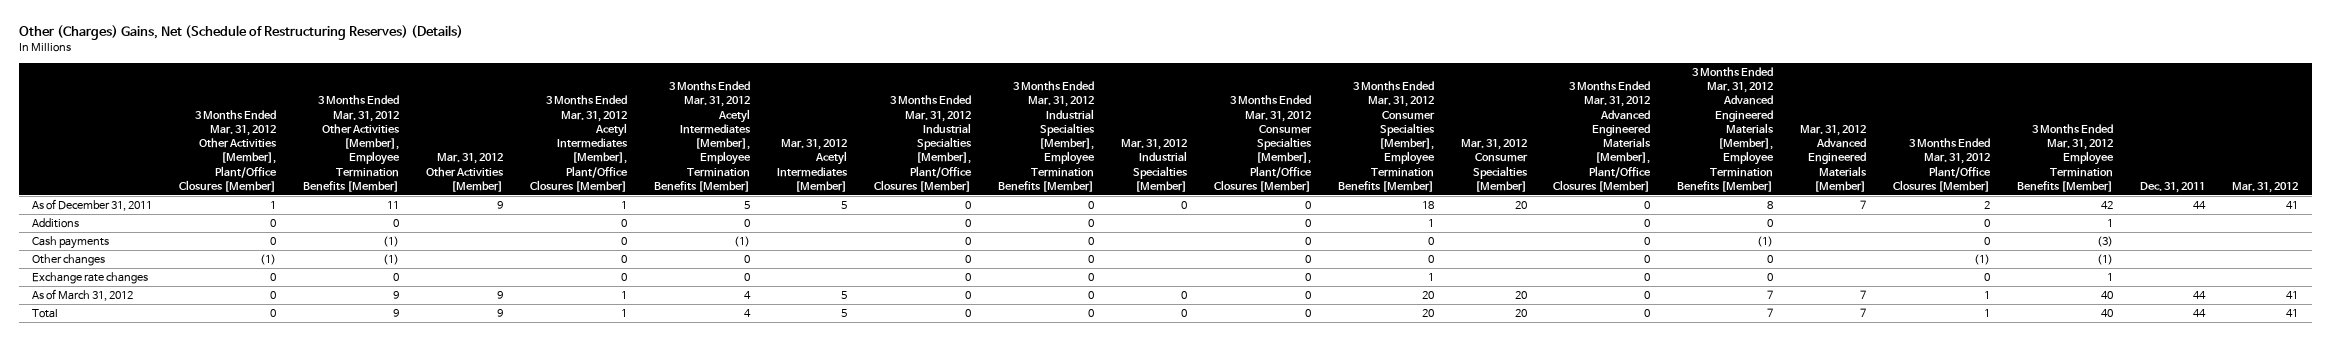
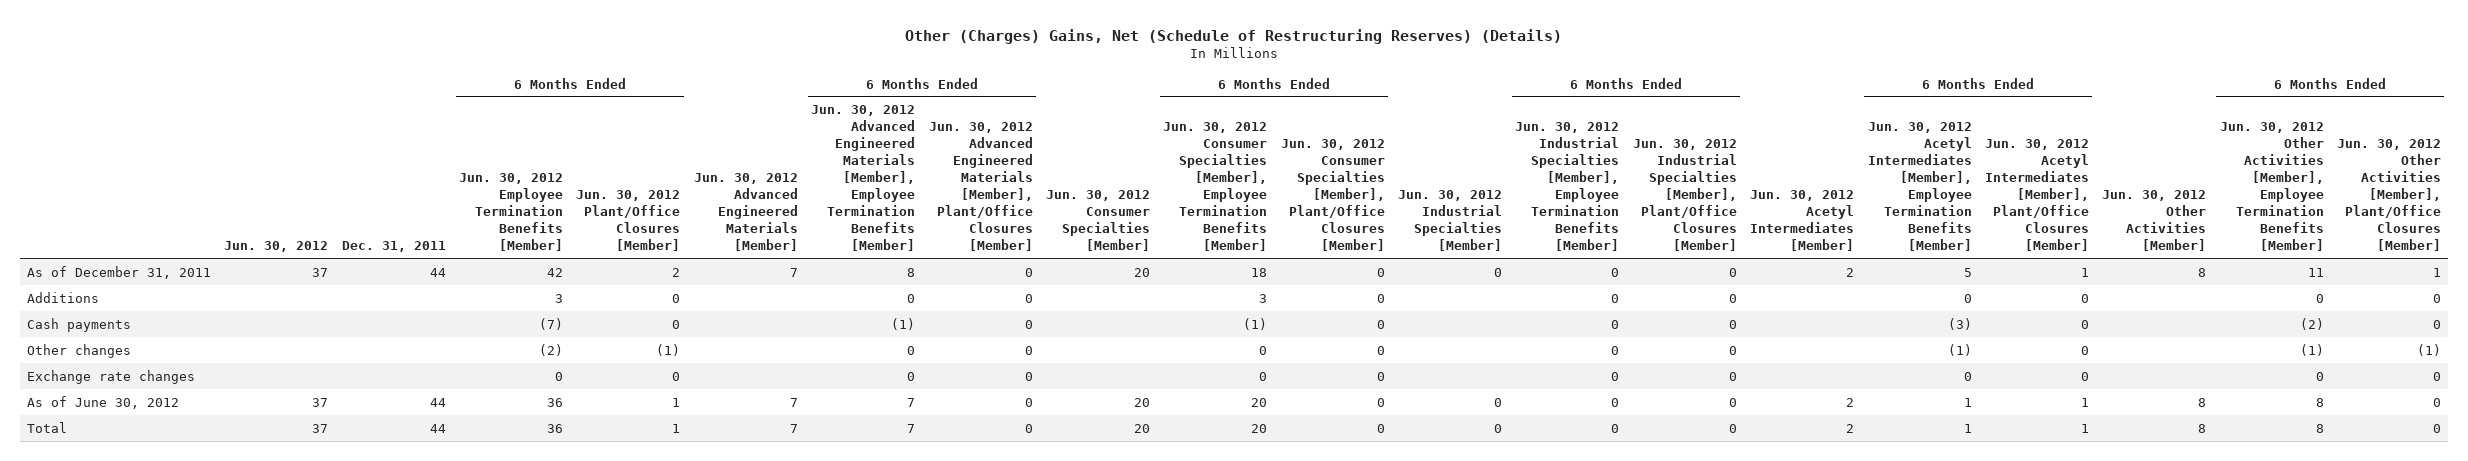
- | 3 Months Ended Mar. 31, 2012 Other Activities [Member], Plant/Office Closures [Member] | 3 Months Ended Mar. 31, 2012 Other Activities [Member], Employee Termination Benefits [Member] | Mar. 31, 2012 Other Activities [Member] | 3 Months Ended Mar. 31, 2012 Acetyl Intermediates [Member], Plant/Office Closures [Member] | 3 Months Ended Mar. 31, 2012 Acetyl Intermediates [Member], Employee Termination Benefits [Member] | Mar. 31, 2012 Acetyl Intermediates [Member] | 3 Months Ended Mar. 31, 2012 Industrial Specialties [Member], Plant/Office Closures [Member] | 3 Months Ended Mar. 31, 2012 Industrial Specialties [Member], Employee Termination Benefits [Member] | Mar. 31, 2012 Industrial Specialties [Member] | 3 Months Ended Mar. 31, 2012 Consumer Specialties [Member], Plant/Office Closures [Member] | 3 Months Ended Mar. 31, 2012 Consumer Specialties [Member], Employee Termination Benefits [Member] | Mar. 31, 2012 Consumer Specialties [Member] | 3 Months Ended Mar. 31, 2012 Advanced Engineered Materials [Member], Plant/Office Closures [Member] | 3 Months Ended Mar. 31, 2012 Advanced Engineered Materials [Member], Employee Termination Benefits [Member] | Mar. 31, 2012 Advanced Engineered Materials [Member] | 3 Months Ended Mar. 31, 2012 Plant/Office Closures [Member] | 3 Months Ended Mar. 31, 2012 Employee Termination Benefits [Member] | Dec. 31, 2011 | Mar. 31, 2012
+ | Jun. 30, 2012 | Dec. 31, 2011 | 6 Months Ended Jun. 30, 2012 Employee Termination Benefits [Member] | 6 Months Ended Jun. 30, 2012 Plant/Office Closures [Member] | Jun. 30, 2012 Advanced Engineered Materials [Member] | 6 Months Ended Jun. 30, 2012 Advanced Engineered Materials [Member], Employee Termination Benefits [Member] | 6 Months Ended Jun. 30, 2012 Advanced Engineered Materials [Member], Plant/Office Closures [Member] | Jun. 30, 2012 Consumer Specialties [Member] | 6 Months Ended Jun. 30, 2012 Consumer Specialties [Member], Employee Termination Benefits [Member] | 6 Months Ended Jun. 30, 2012 Consumer Specialties [Member], Plant/Office Closures [Member] | Jun. 30, 2012 Industrial Specialties [Member] | 6 Months Ended Jun. 30, 2012 Industrial Specialties [Member], Employee Termination Benefits [Member] | 6 Months Ended Jun. 30, 2012 Industrial Specialties [Member], Plant/Office Closures [Member] | Jun. 30, 2012 Acetyl Intermediates [Member] | 6 Months Ended Jun. 30, 2012 Acetyl Intermediates [Member], Employee Termination Benefits [Member] | 6 Months Ended Jun. 30, 2012 Acetyl Intermediates [Member], Plant/Office Closures [Member] | Jun. 30, 2012 Other Activities [Member] | 6 Months Ended Jun. 30, 2012 Other Activities [Member], Employee Termination Benefits [Member] | 6 Months Ended Jun. 30, 2012 Other Activities [Member], Plant/Office Closures [Member]
- As of March 31, 2012 | 0 | 9 | 9 | 1 | 4 | 5 | 0 | 0 | 0 | 0 | 20 | 20 | 0 | 7 | 7 | 1 | 40 | 44 | 41
+ As of June 30, 2012 | 37 | 44 | 36 | 1 | 7 | 7 | 0 | 20 | 20 | 0 | 0 | 0 | 0 | 2 | 1 | 1 | 8 | 8 | 0

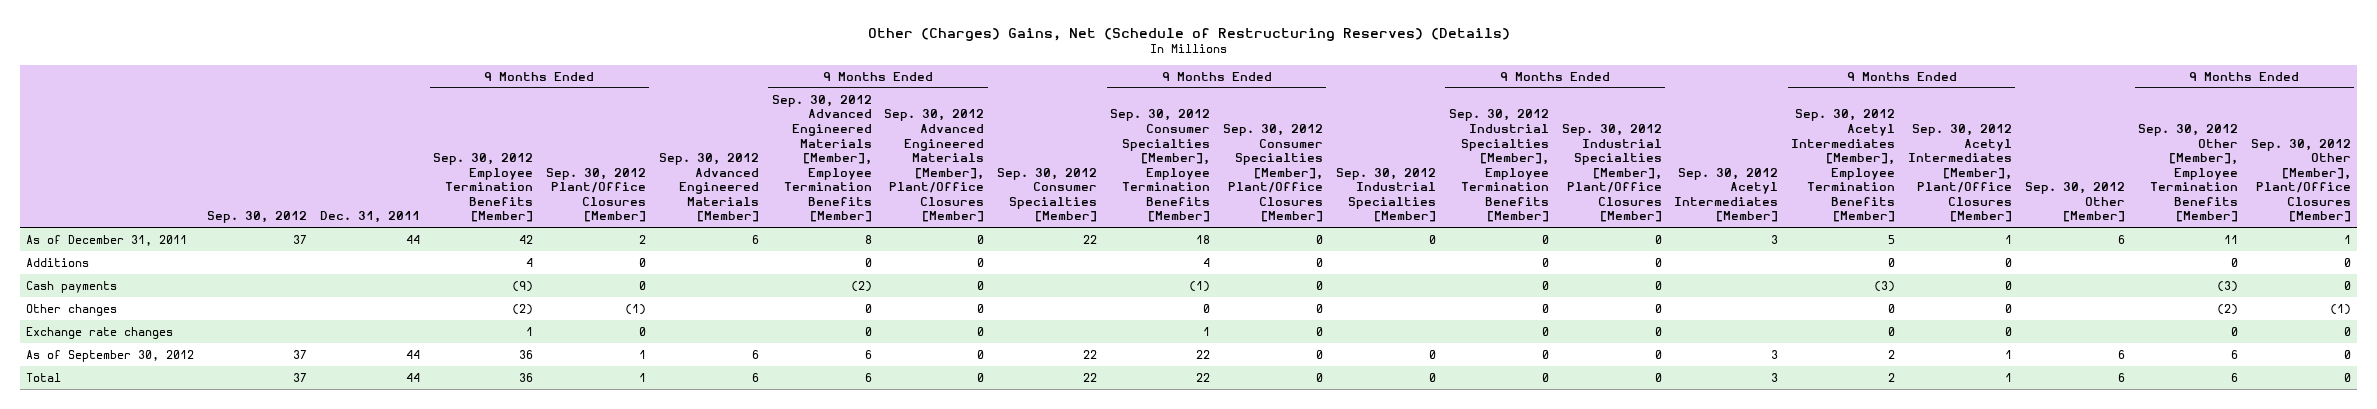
- | Jun. 30, 2012 | Dec. 31, 2011 | 6 Months Ended Jun. 30, 2012 Employee Termination Benefits [Member] | 6 Months Ended Jun. 30, 2012 Plant/Office Closures [Member] | Jun. 30, 2012 Advanced Engineered Materials [Member] | 6 Months Ended Jun. 30, 2012 Advanced Engineered Materials [Member], Employee Termination Benefits [Member] | 6 Months Ended Jun. 30, 2012 Advanced Engineered Materials [Member], Plant/Office Closures [Member] | Jun. 30, 2012 Consumer Specialties [Member] | 6 Months Ended Jun. 30, 2012 Consumer Specialties [Member], Employee Termination Benefits [Member] | 6 Months Ended Jun. 30, 2012 Consumer Specialties [Member], Plant/Office Closures [Member] | Jun. 30, 2012 Industrial Specialties [Member] | 6 Months Ended Jun. 30, 2012 Industrial Specialties [Member], Employee Termination Benefits [Member] | 6 Months Ended Jun. 30, 2012 Industrial Specialties [Member], Plant/Office Closures [Member] | Jun. 30, 2012 Acetyl Intermediates [Member] | 6 Months Ended Jun. 30, 2012 Acetyl Intermediates [Member], Employee Termination Benefits [Member] | 6 Months Ended Jun. 30, 2012 Acetyl Intermediates [Member], Plant/Office Closures [Member] | Jun. 30, 2012 Other Activities [Member] | 6 Months Ended Jun. 30, 2012 Other Activities [Member], Employee Termination Benefits [Member] | 6 Months Ended Jun. 30, 2012 Other Activities [Member], Plant/Office Closures [Member]
+ | Sep. 30, 2012 | Dec. 31, 2011 | 9 Months Ended Sep. 30, 2012 Employee Termination Benefits [Member] | 9 Months Ended Sep. 30, 2012 Plant/Office Closures [Member] | Sep. 30, 2012 Advanced Engineered Materials [Member] | 9 Months Ended Sep. 30, 2012 Advanced Engineered Materials [Member], Employee Termination Benefits [Member] | 9 Months Ended Sep. 30, 2012 Advanced Engineered Materials [Member], Plant/Office Closures [Member] | Sep. 30, 2012 Consumer Specialties [Member] | 9 Months Ended Sep. 30, 2012 Consumer Specialties [Member], Employee Termination Benefits [Member] | 9 Months Ended Sep. 30, 2012 Consumer Specialties [Member], Plant/Office Closures [Member] | Sep. 30, 2012 Industrial Specialties [Member] | 9 Months Ended Sep. 30, 2012 Industrial Specialties [Member], Employee Termination Benefits [Member] | 9 Months Ended Sep. 30, 2012 Industrial Specialties [Member], Plant/Office Closures [Member] | Sep. 30, 2012 Acetyl Intermediates [Member] | 9 Months Ended Sep. 30, 2012 Acetyl Intermediates [Member], Employee Termination Benefits [Member] | 9 Months Ended Sep. 30, 2012 Acetyl Intermediates [Member], Plant/Office Closures [Member] | Sep. 30, 2012 Other [Member] | 9 Months Ended Sep. 30, 2012 Other [Member], Employee Termination Benefits [Member] | 9 Months Ended Sep. 30, 2012 Other [Member], Plant/Office Closures [Member]
- As of June 30, 2012 | 37 | 44 | 36 | 1 | 7 | 7 | 0 | 20 | 20 | 0 | 0 | 0 | 0 | 2 | 1 | 1 | 8 | 8 | 0
+ As of September 30, 2012 | 37 | 44 | 36 | 1 | 6 | 6 | 0 | 22 | 22 | 0 | 0 | 0 | 0 | 3 | 2 | 1 | 6 | 6 | 0

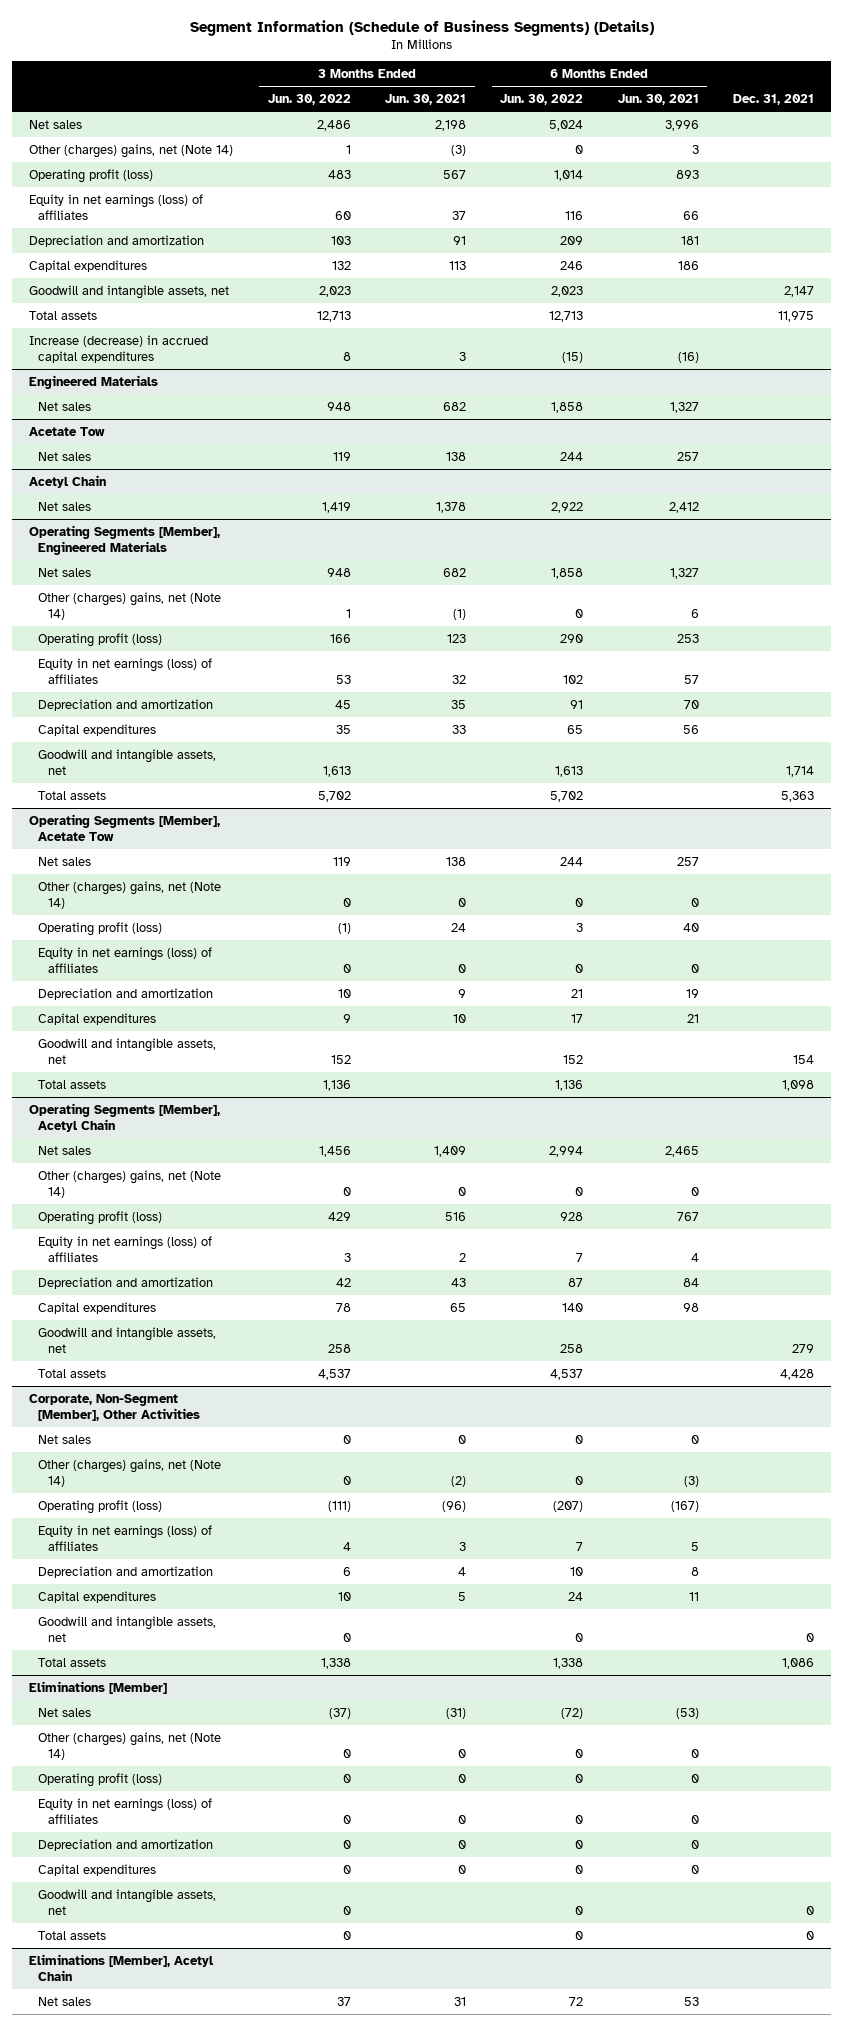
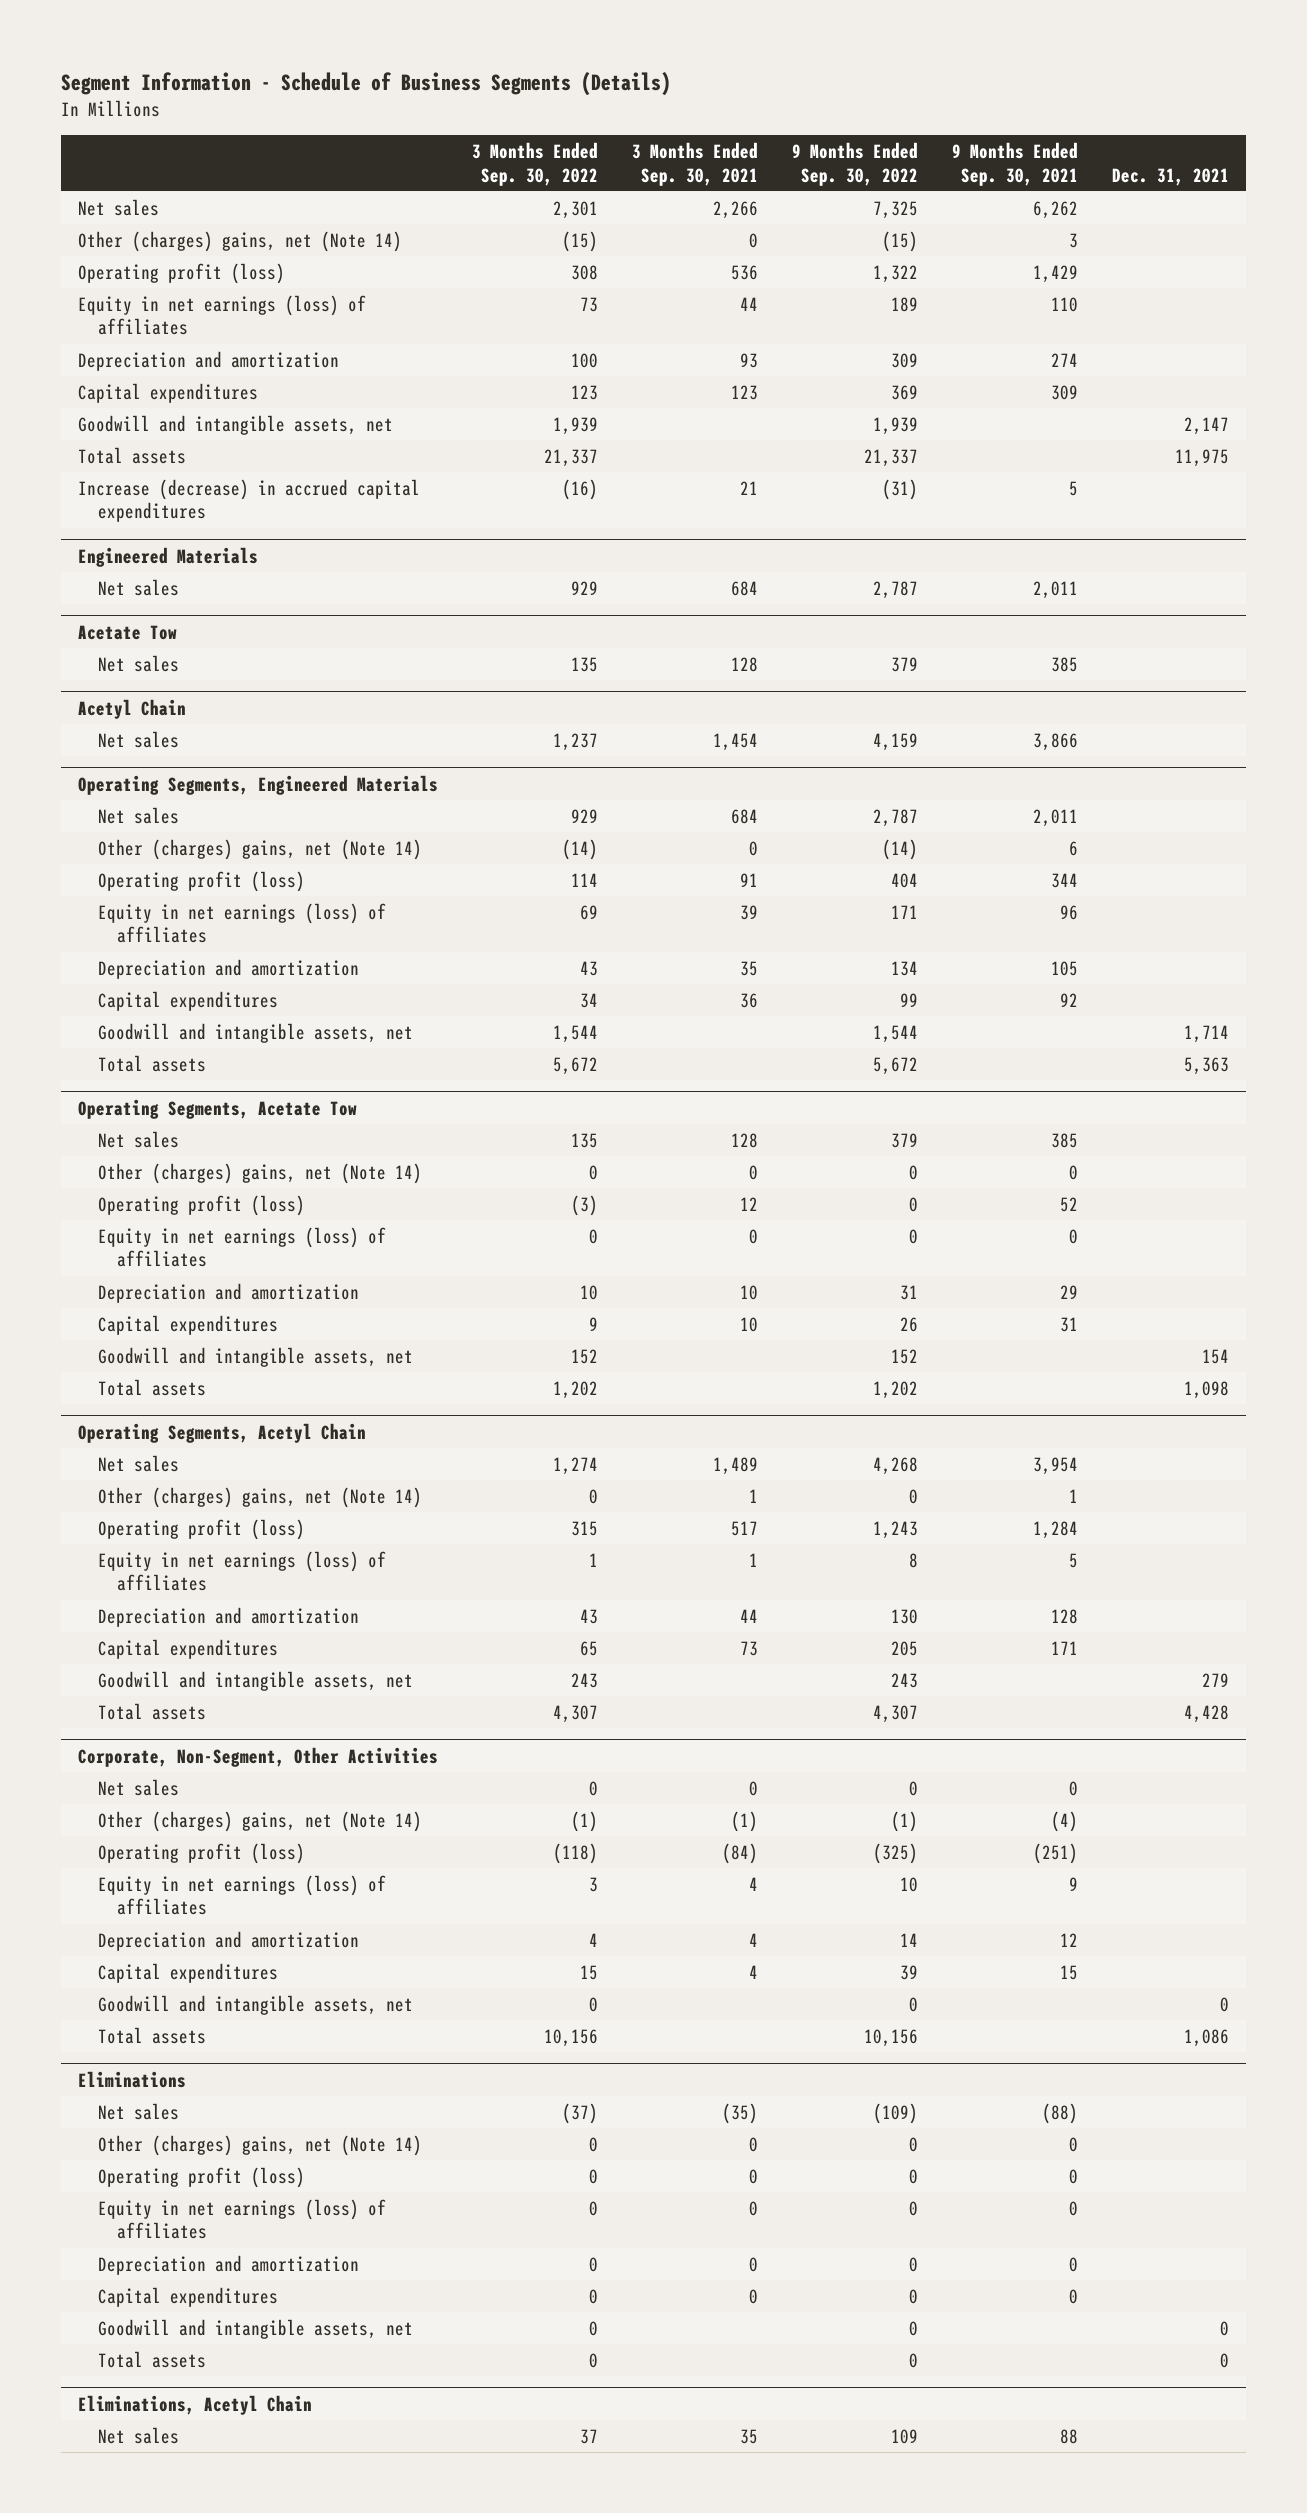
- Segment Information (Schedule of Business Segments) (Details)
+ Segment Information - Schedule of Business Segments (Details)
- | 3 Months Ended Jun. 30, 2022 | 3 Months Ended Jun. 30, 2021 | 6 Months Ended Jun. 30, 2022 | 6 Months Ended Jun. 30, 2021 | Dec. 31, 2021
+ | 3 Months Ended Sep. 30, 2022 | 3 Months Ended Sep. 30, 2021 | 9 Months Ended Sep. 30, 2022 | 9 Months Ended Sep. 30, 2021 | Dec. 31, 2021
- Operating Segments [Member], Engineered Materials
+ Operating Segments, Engineered Materials
- Operating Segments [Member], Acetate Tow
+ Operating Segments, Acetate Tow
- Operating Segments [Member], Acetyl Chain
+ Operating Segments, Acetyl Chain
- Corporate, Non-Segment [Member], Other Activities
+ Corporate, Non-Segment, Other Activities
- Eliminations [Member]
+ Eliminations
- Eliminations [Member], Acetyl Chain
+ Eliminations, Acetyl Chain

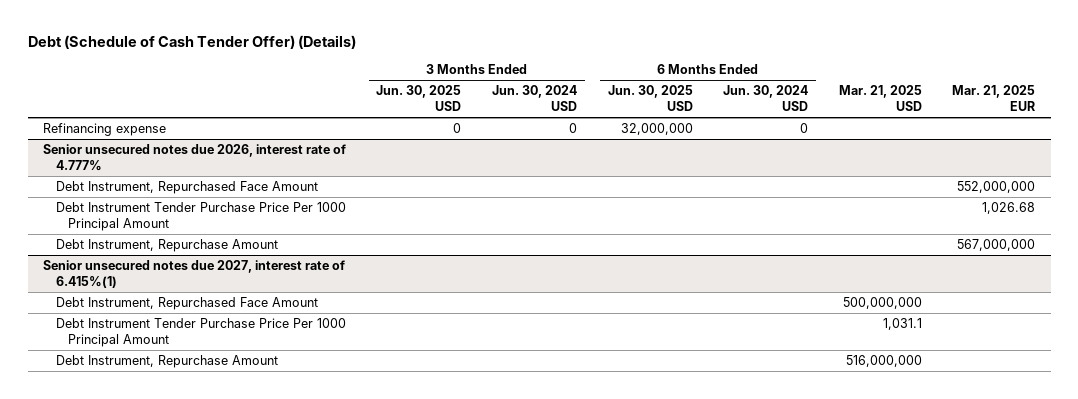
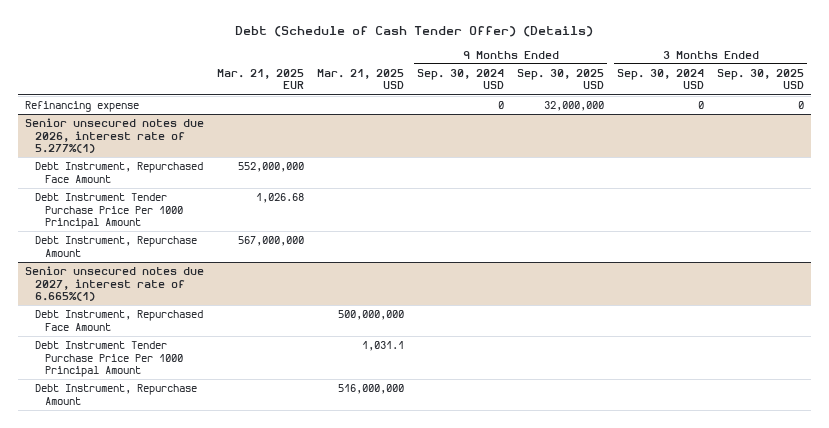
- | 3 Months Ended Jun. 30, 2025 USD | 3 Months Ended Jun. 30, 2024 USD | 6 Months Ended Jun. 30, 2025 USD | 6 Months Ended Jun. 30, 2024 USD | Mar. 21, 2025 USD | Mar. 21, 2025 EUR
+ | Mar. 21, 2025 EUR | Mar. 21, 2025 USD | 9 Months Ended Sep. 30, 2024 USD | 9 Months Ended Sep. 30, 2025 USD | 3 Months Ended Sep. 30, 2024 USD | 3 Months Ended Sep. 30, 2025 USD
- Senior unsecured notes due 2026, interest rate of 4.777%
+ Senior unsecured notes due 2026, interest rate of 5.277%(1)
- Senior unsecured notes due 2027, interest rate of 6.415%(1)
+ Senior unsecured notes due 2027, interest rate of 6.665%(1)

